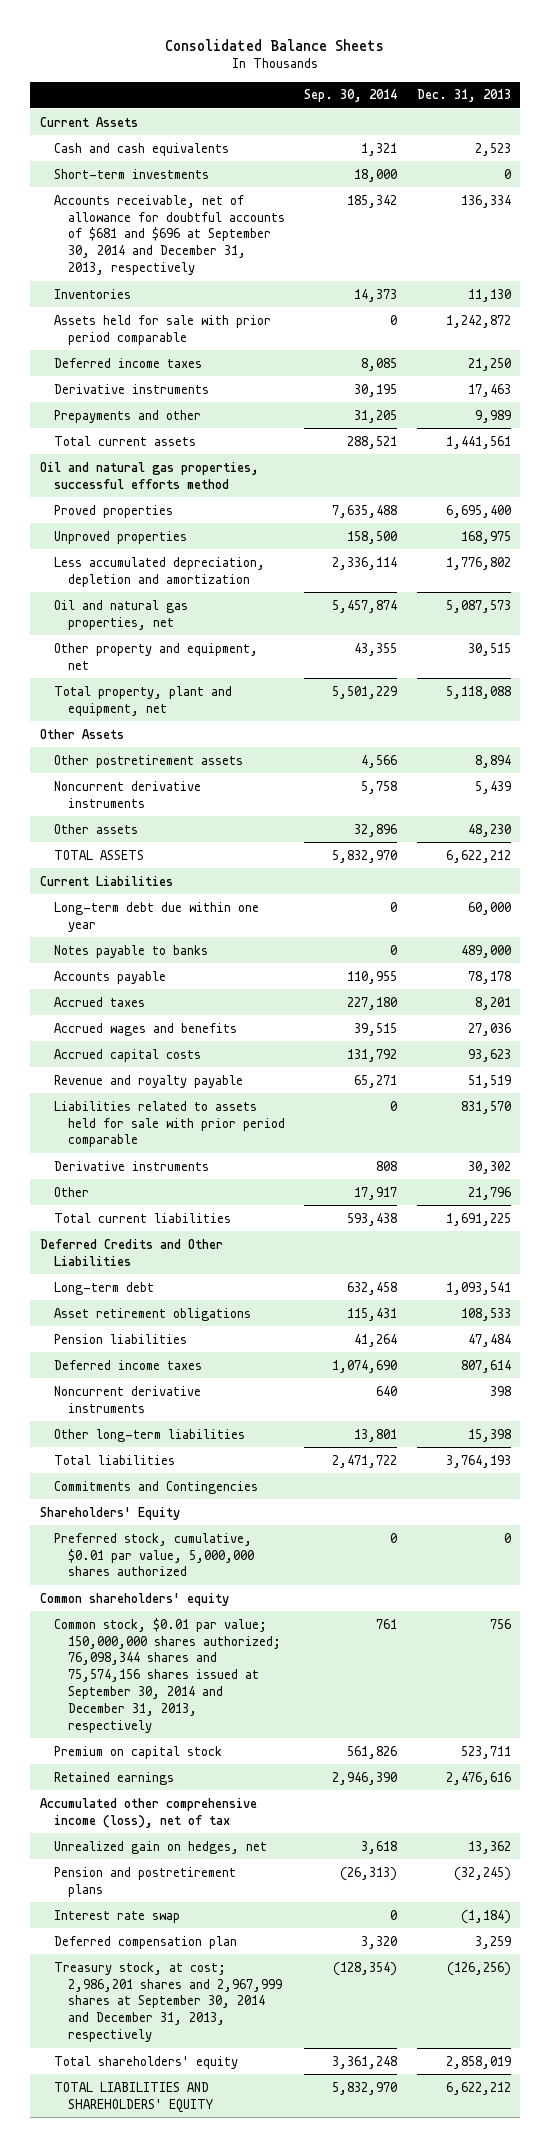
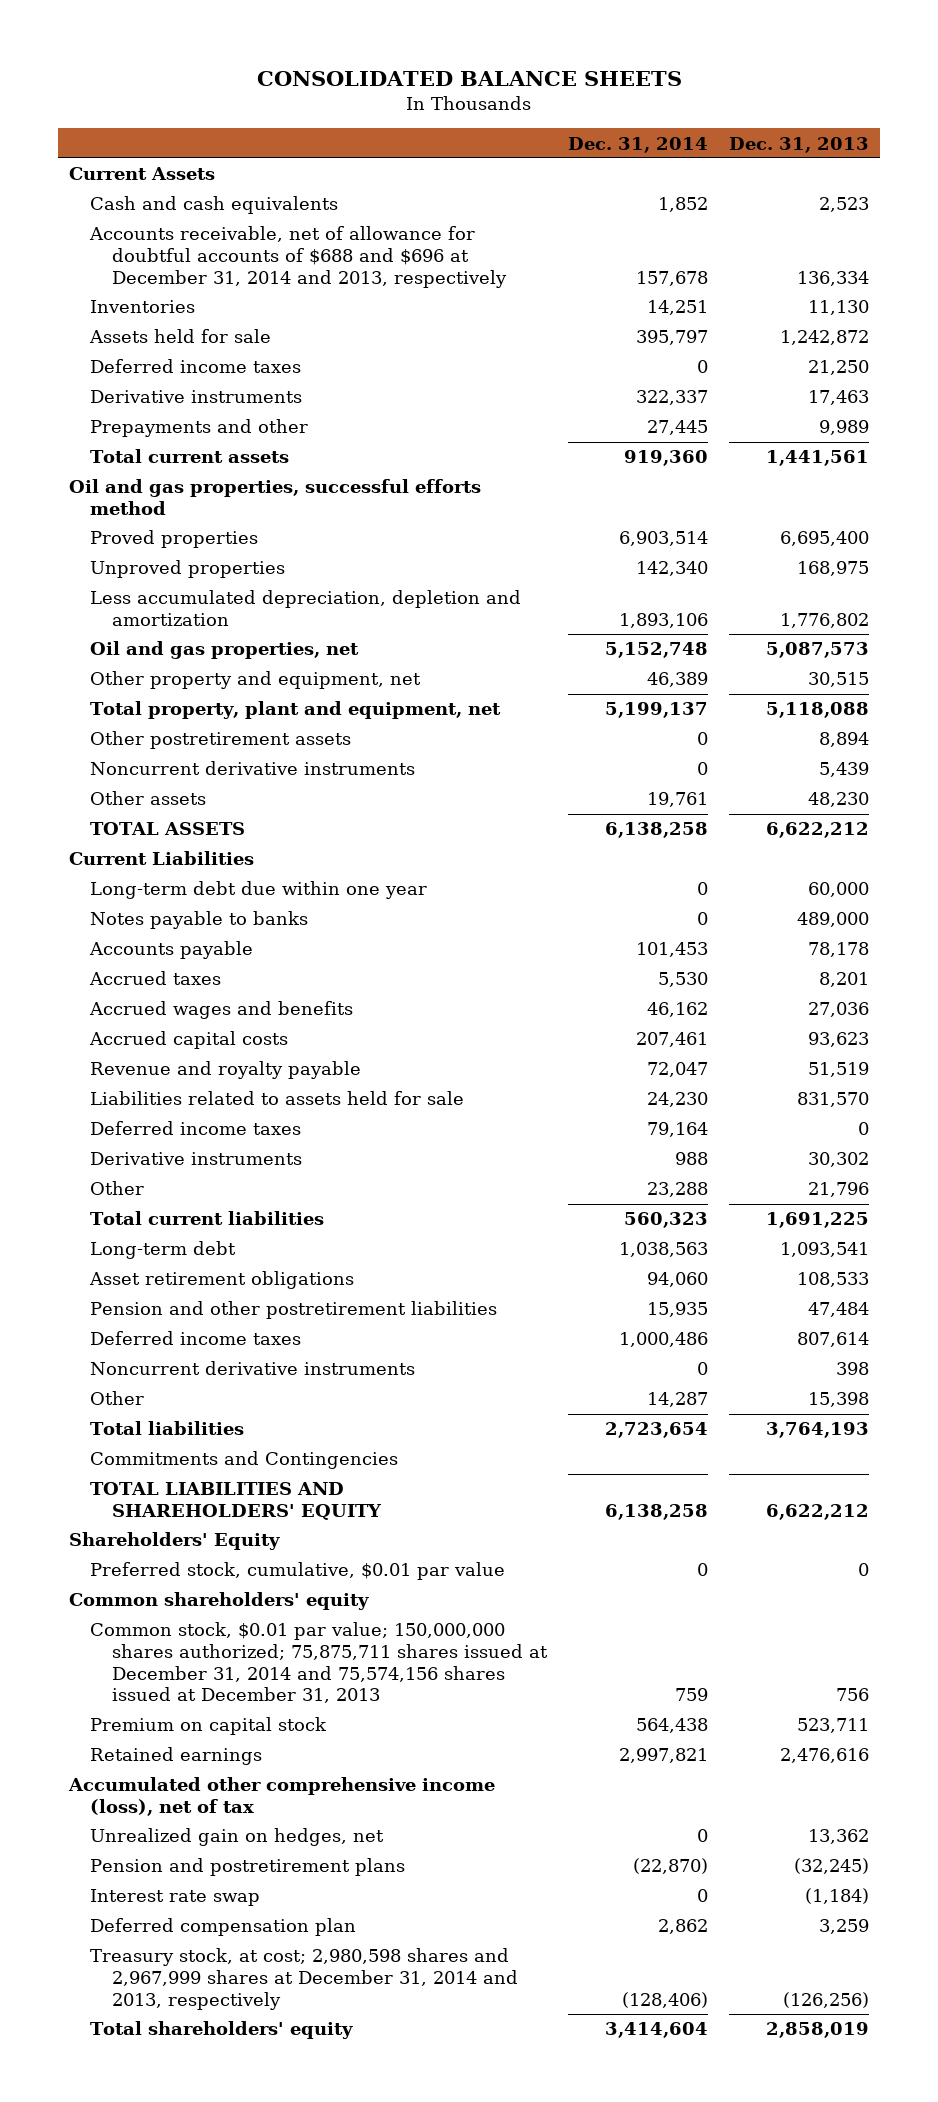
- Consolidated Balance Sheets
+ CONSOLIDATED BALANCE SHEETS
- | Sep. 30, 2014 | Dec. 31, 2013
+ | Dec. 31, 2014 | Dec. 31, 2013
- Short-term investments | 18,000 | 0
- Accounts receivable, net of allowance for doubtful accounts of $681 and $696 at September 30, 2014 and December 31, 2013, respectively | 185,342 | 136,334
+ Accounts receivable, net of allowance for doubtful accounts of $688 and $696 at December 31, 2014 and 2013, respectively | 157,678 | 136,334
- Assets held for sale with prior period comparable | 0 | 1,242,872
+ Assets held for sale | 395,797 | 1,242,872
- Oil and natural gas properties, successful efforts method
+ Oil and gas properties, successful efforts method
- Oil and natural gas properties, net | 5,457,874 | 5,087,573
+ Oil and gas properties, net | 5,152,748 | 5,087,573
- Other Assets
- Liabilities related to assets held for sale with prior period comparable | 0 | 831,570
+ Liabilities related to assets held for sale | 24,230 | 831,570
+ Deferred income taxes | 79,164 | 0
- Deferred Credits and Other Liabilities
- Pension liabilities | 41,264 | 47,484
+ Pension and other postretirement liabilities | 15,935 | 47,484
- Other long-term liabilities | 13,801 | 15,398
+ Other | 14,287 | 15,398
moved up: TOTAL LIABILITIES AND SHAREHOLDERS' EQUITY | 6,138,258 | 6,622,212
- Preferred stock, cumulative, $0.01 par value, 5,000,000 shares authorized | 0 | 0
+ Preferred stock, cumulative, $0.01 par value | 0 | 0
- Common stock, $0.01 par value; 150,000,000 shares authorized; 76,098,344 shares and 75,574,156 shares issued at September 30, 2014 and December 31, 2013, respectively | 761 | 756
+ Common stock, $0.01 par value; 150,000,000 shares authorized; 75,875,711 shares issued at December 31, 2014 and 75,574,156 shares issued at December 31, 2013 | 759 | 756
- Treasury stock, at cost; 2,986,201 shares and 2,967,999 shares at September 30, 2014 and December 31, 2013, respectively | (128,354) | (126,256)
+ Treasury stock, at cost; 2,980,598 shares and 2,967,999 shares at December 31, 2014 and 2013, respectively | (128,406) | (126,256)

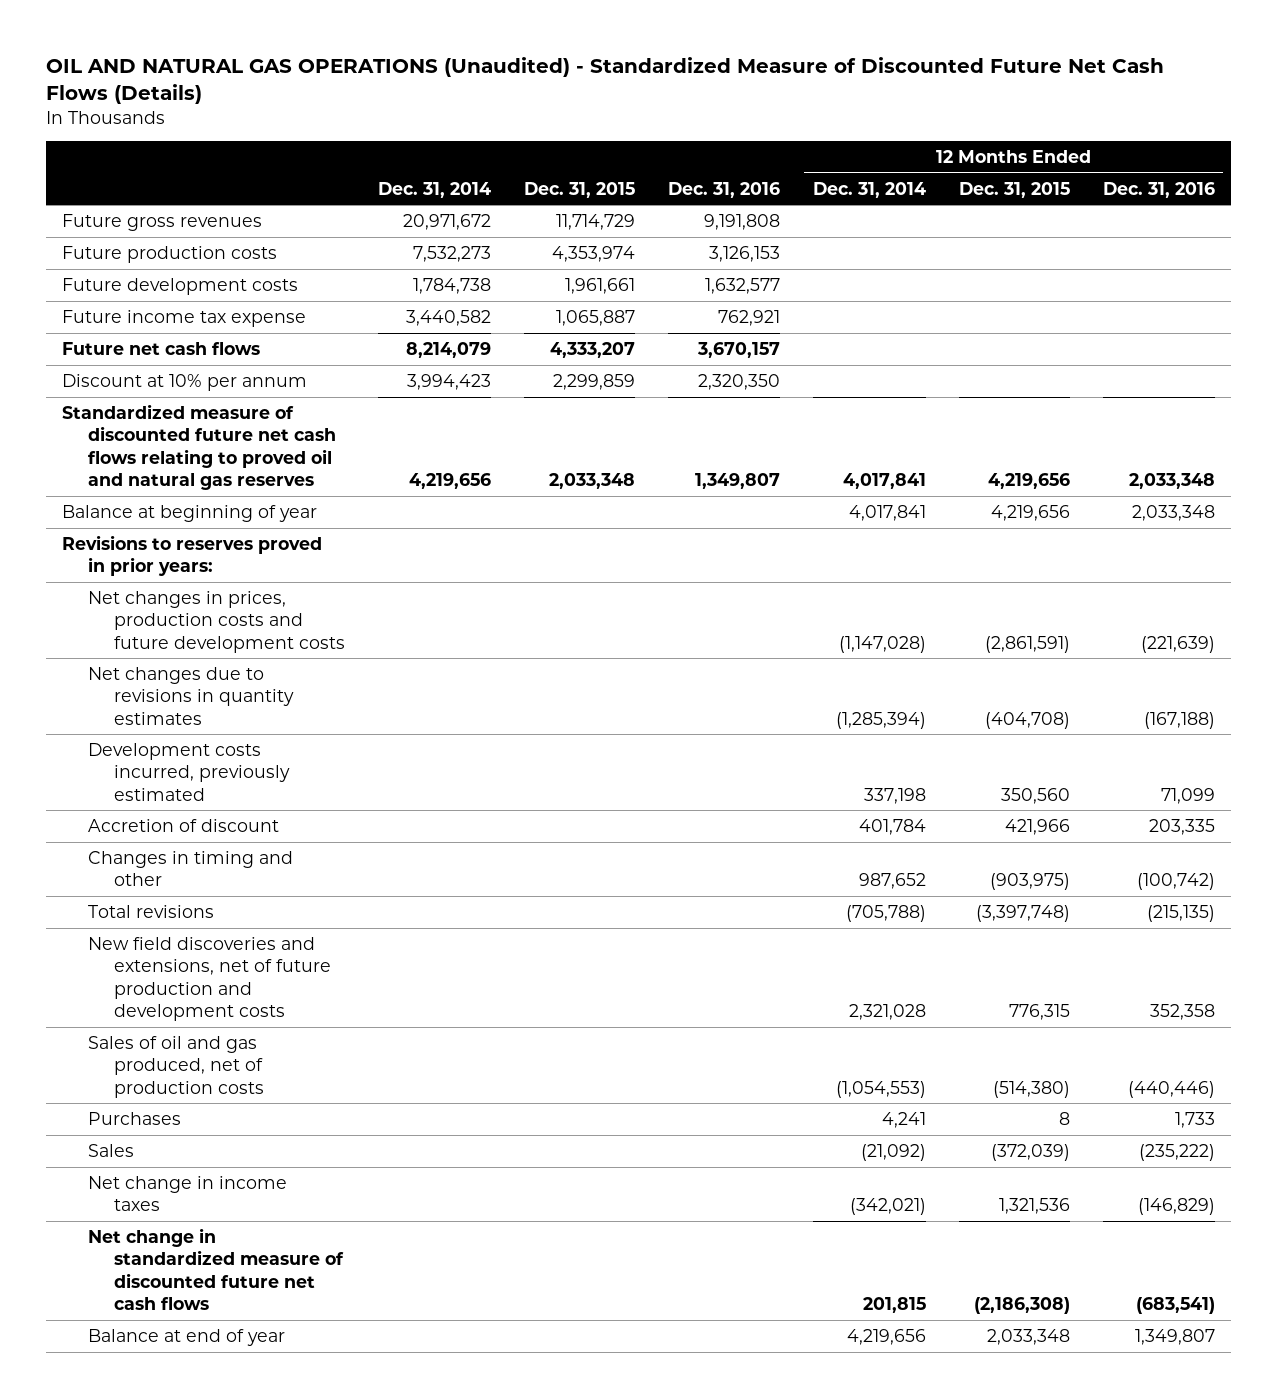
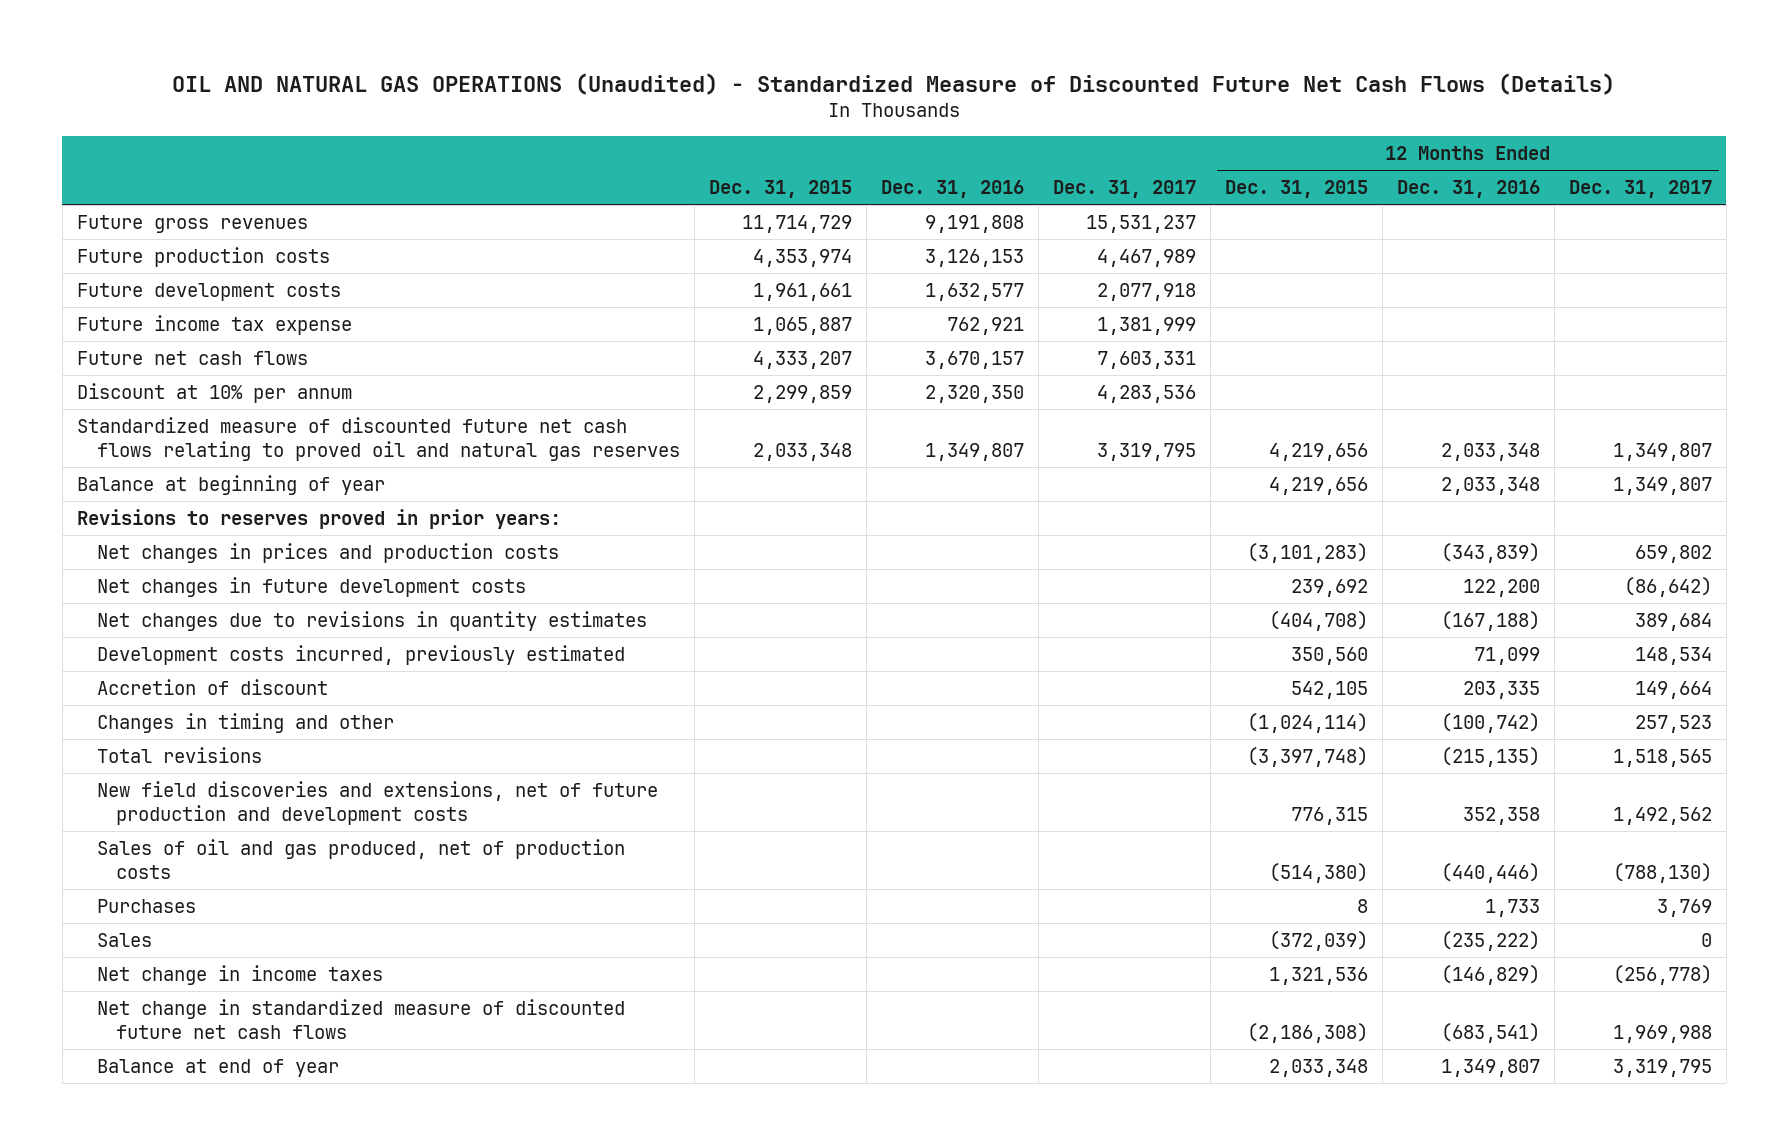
- | Dec. 31, 2014 | Dec. 31, 2015 | Dec. 31, 2016 | 12 Months Ended Dec. 31, 2014 | 12 Months Ended Dec. 31, 2015 | 12 Months Ended Dec. 31, 2016
+ | Dec. 31, 2015 | Dec. 31, 2016 | Dec. 31, 2017 | 12 Months Ended Dec. 31, 2015 | 12 Months Ended Dec. 31, 2016 | 12 Months Ended Dec. 31, 2017
- Net changes in prices, production costs and future development costs | | | | (1,147,028) | (2,861,591) | (221,639)
+ Net changes in prices and production costs | | | | (3,101,283) | (343,839) | 659,802
+ Net changes in future development costs | | | | 239,692 | 122,200 | (86,642)
- Accretion of discount | | | | 401,784 | 421,966 | 203,335
- Changes in timing and other | | | | 987,652 | (903,975) | (100,742)
+ Accretion of discount | | | | 542,105 | 203,335 | 149,664
+ Changes in timing and other | | | | (1,024,114) | (100,742) | 257,523

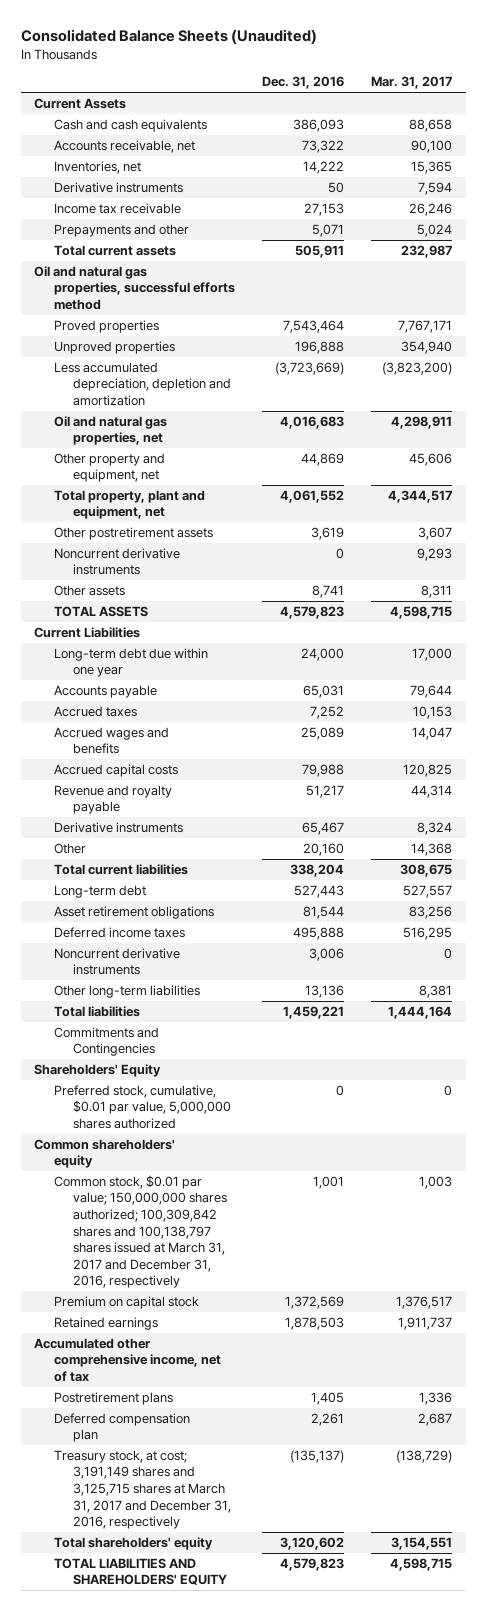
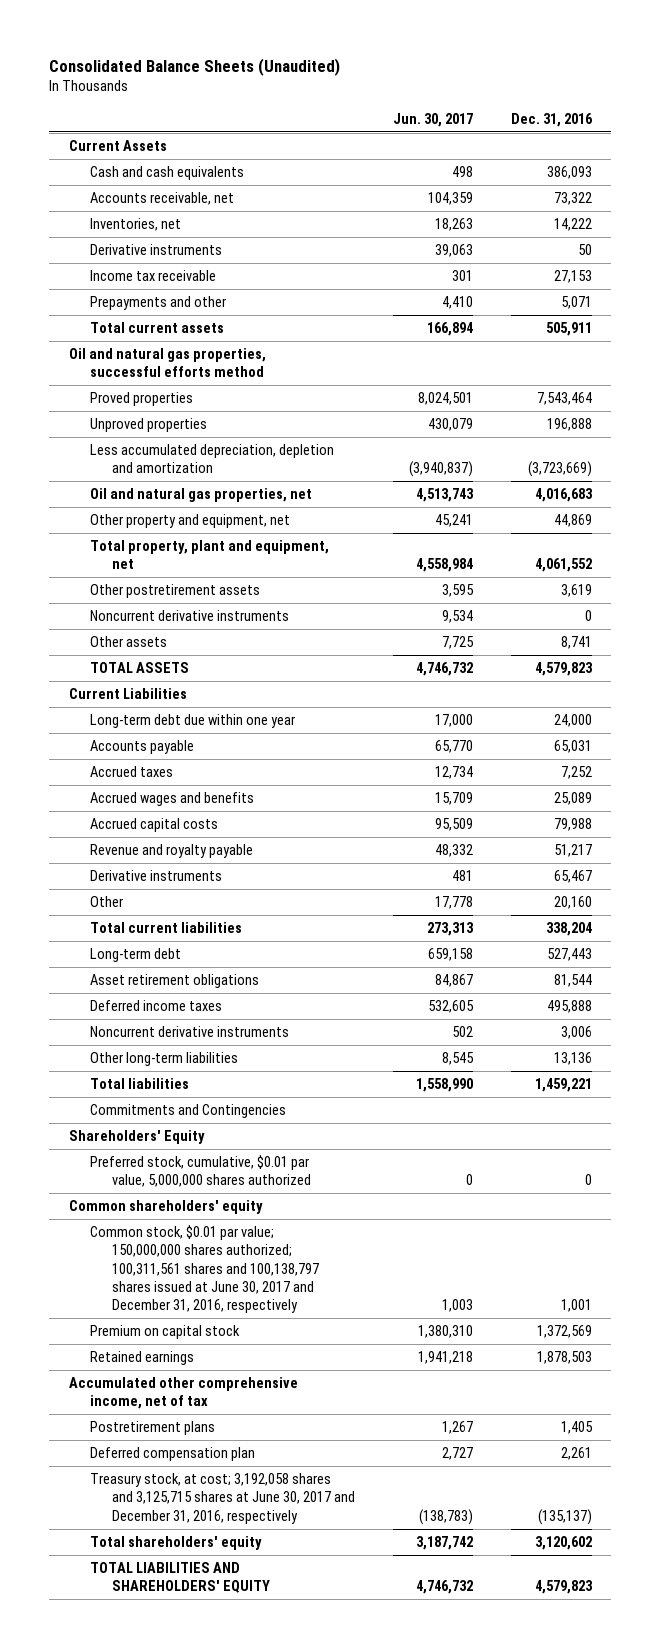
- | Dec. 31, 2016 | Mar. 31, 2017
+ | Jun. 30, 2017 | Dec. 31, 2016
- Common stock, $0.01 par value; 150,000,000 shares authorized; 100,309,842 shares and 100,138,797 shares issued at March 31, 2017 and December 31, 2016, respectively | 1,001 | 1,003
+ Common stock, $0.01 par value; 150,000,000 shares authorized; 100,311,561 shares and 100,138,797 shares issued at June 30, 2017 and December 31, 2016, respectively | 1,003 | 1,001
- Treasury stock, at cost; 3,191,149 shares and 3,125,715 shares at March 31, 2017 and December 31, 2016, respectively | (135,137) | (138,729)
+ Treasury stock, at cost; 3,192,058 shares and 3,125,715 shares at June 30, 2017 and December 31, 2016, respectively | (138,783) | (135,137)

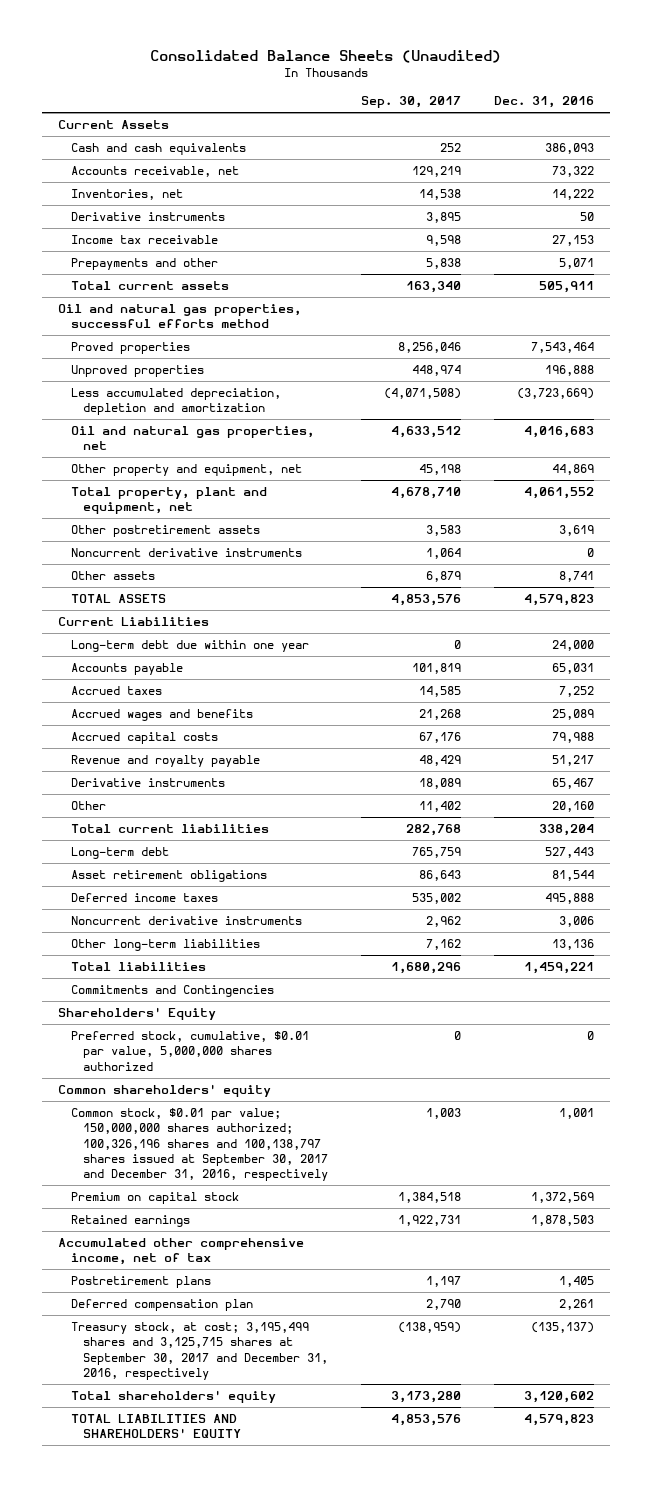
- | Jun. 30, 2017 | Dec. 31, 2016
+ | Sep. 30, 2017 | Dec. 31, 2016
- Common stock, $0.01 par value; 150,000,000 shares authorized; 100,311,561 shares and 100,138,797 shares issued at June 30, 2017 and December 31, 2016, respectively | 1,003 | 1,001
+ Common stock, $0.01 par value; 150,000,000 shares authorized; 100,326,196 shares and 100,138,797 shares issued at September 30, 2017 and December 31, 2016, respectively | 1,003 | 1,001
- Treasury stock, at cost; 3,192,058 shares and 3,125,715 shares at June 30, 2017 and December 31, 2016, respectively | (138,783) | (135,137)
+ Treasury stock, at cost; 3,195,499 shares and 3,125,715 shares at September 30, 2017 and December 31, 2016, respectively | (138,959) | (135,137)

